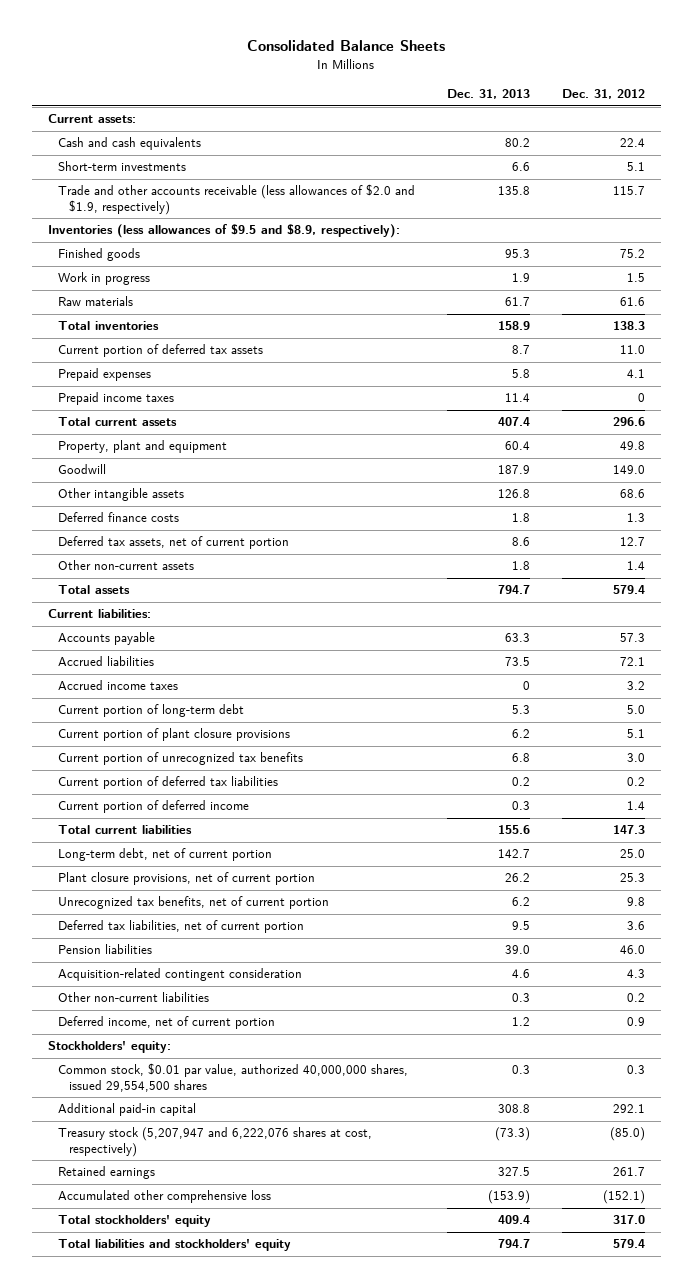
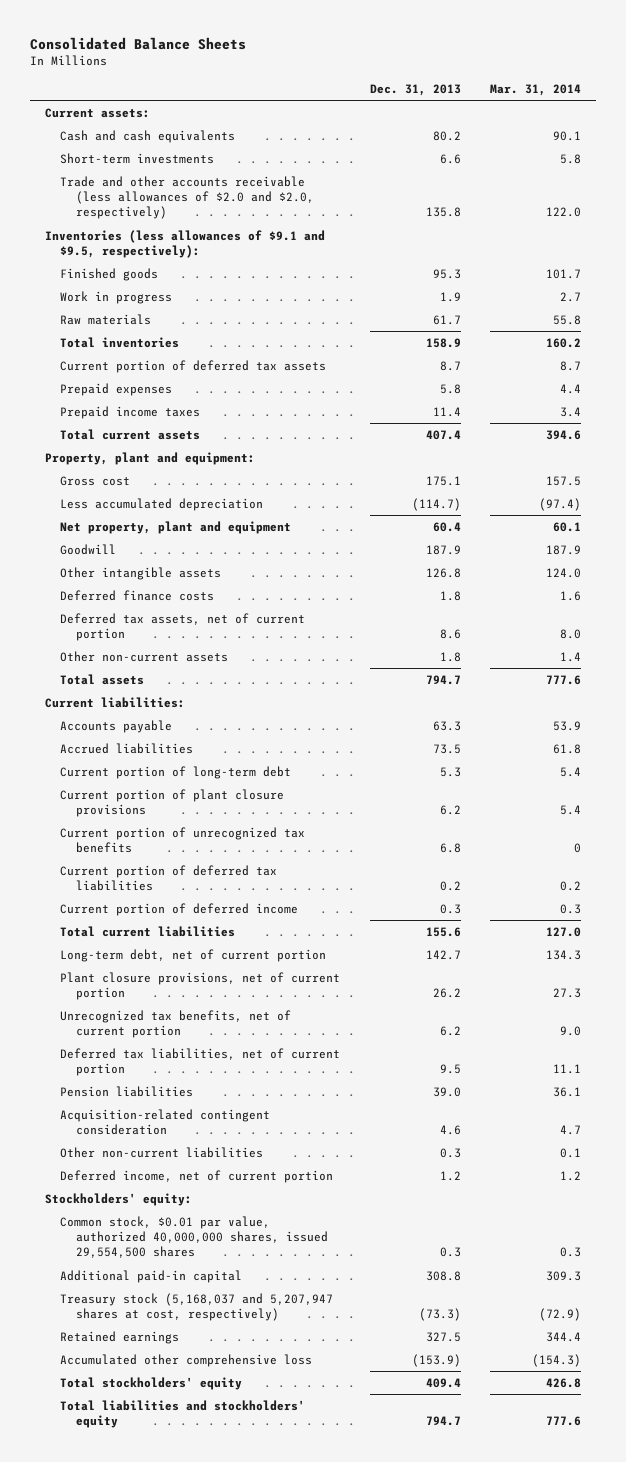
- | Dec. 31, 2013 | Dec. 31, 2012
+ | Dec. 31, 2013 | Mar. 31, 2014
- Trade and other accounts receivable (less allowances of $2.0 and $1.9, respectively) | 135.8 | 115.7
- Inventories (less allowances of $9.5 and $8.9, respectively):
+ Trade and other accounts receivable (less allowances of $2.0 and $2.0, respectively) | 135.8 | 122.0
+ Inventories (less allowances of $9.1 and $9.5, respectively):
- Property, plant and equipment | 60.4 | 49.8
+ Property, plant and equipment:
+ Gross cost | 175.1 | 157.5
+ Less accumulated depreciation | (114.7) | (97.4)
+ Net property, plant and equipment | 60.4 | 60.1
- Accrued income taxes | 0 | 3.2
- Treasury stock (5,207,947 and 6,222,076 shares at cost, respectively) | (73.3) | (85.0)
+ Treasury stock (5,168,037 and 5,207,947 shares at cost, respectively) | (73.3) | (72.9)

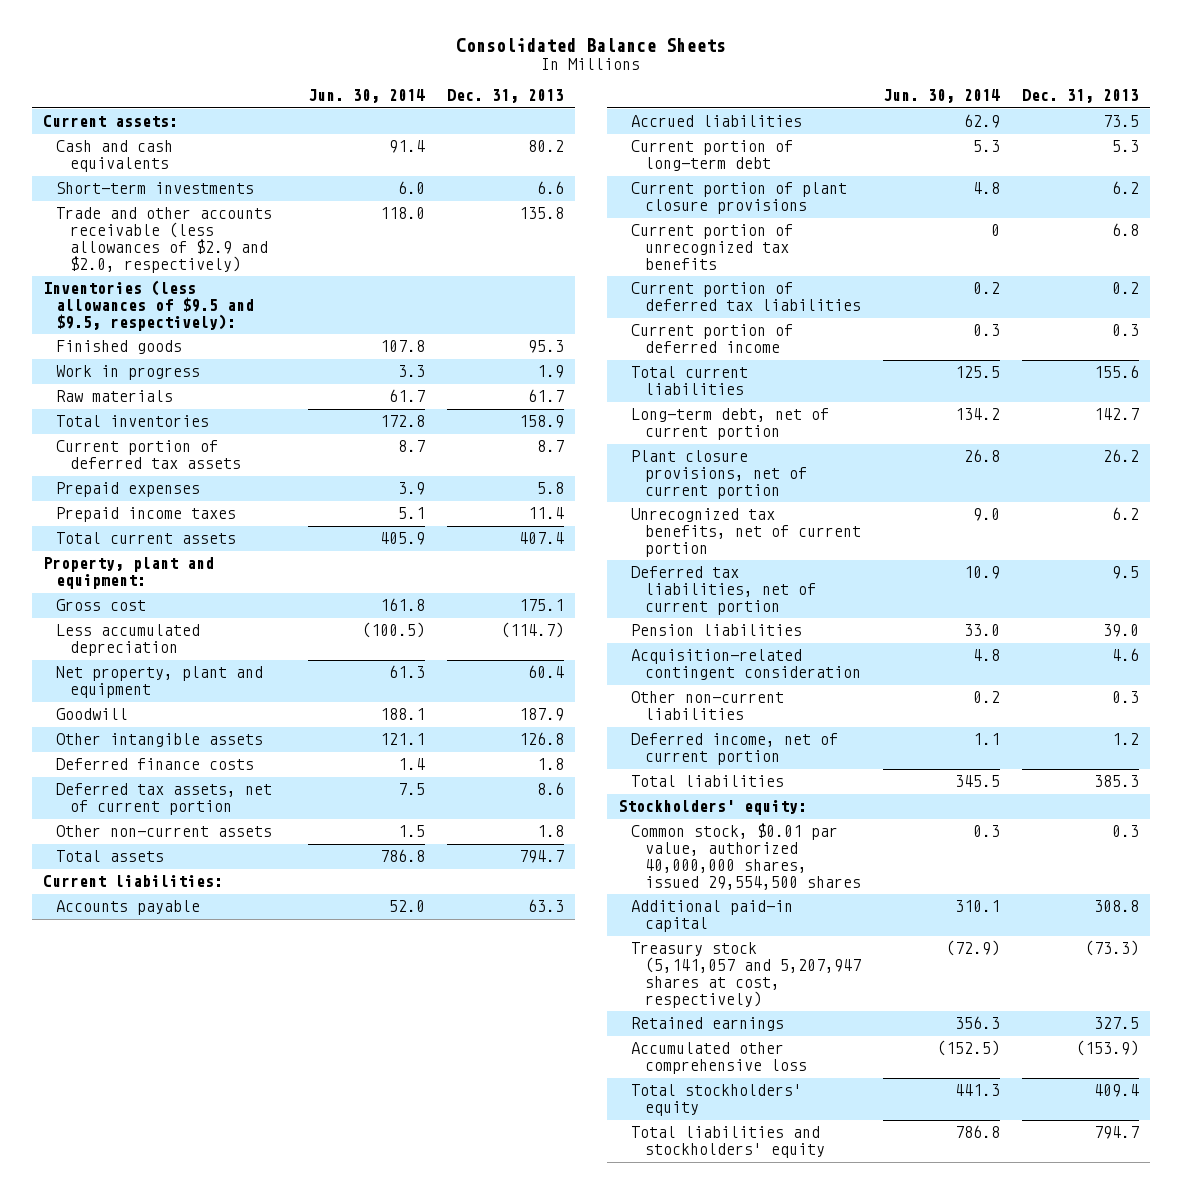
- | Dec. 31, 2013 | Mar. 31, 2014
+ | Jun. 30, 2014 | Dec. 31, 2013
- Trade and other accounts receivable (less allowances of $2.0 and $2.0, respectively) | 135.8 | 122.0
- Inventories (less allowances of $9.1 and $9.5, respectively):
+ Trade and other accounts receivable (less allowances of $2.9 and $2.0, respectively) | 118.0 | 135.8
+ Inventories (less allowances of $9.5 and $9.5, respectively):
+ Total liabilities | 345.5 | 385.3
- Treasury stock (5,168,037 and 5,207,947 shares at cost, respectively) | (73.3) | (72.9)
+ Treasury stock (5,141,057 and 5,207,947 shares at cost, respectively) | (72.9) | (73.3)

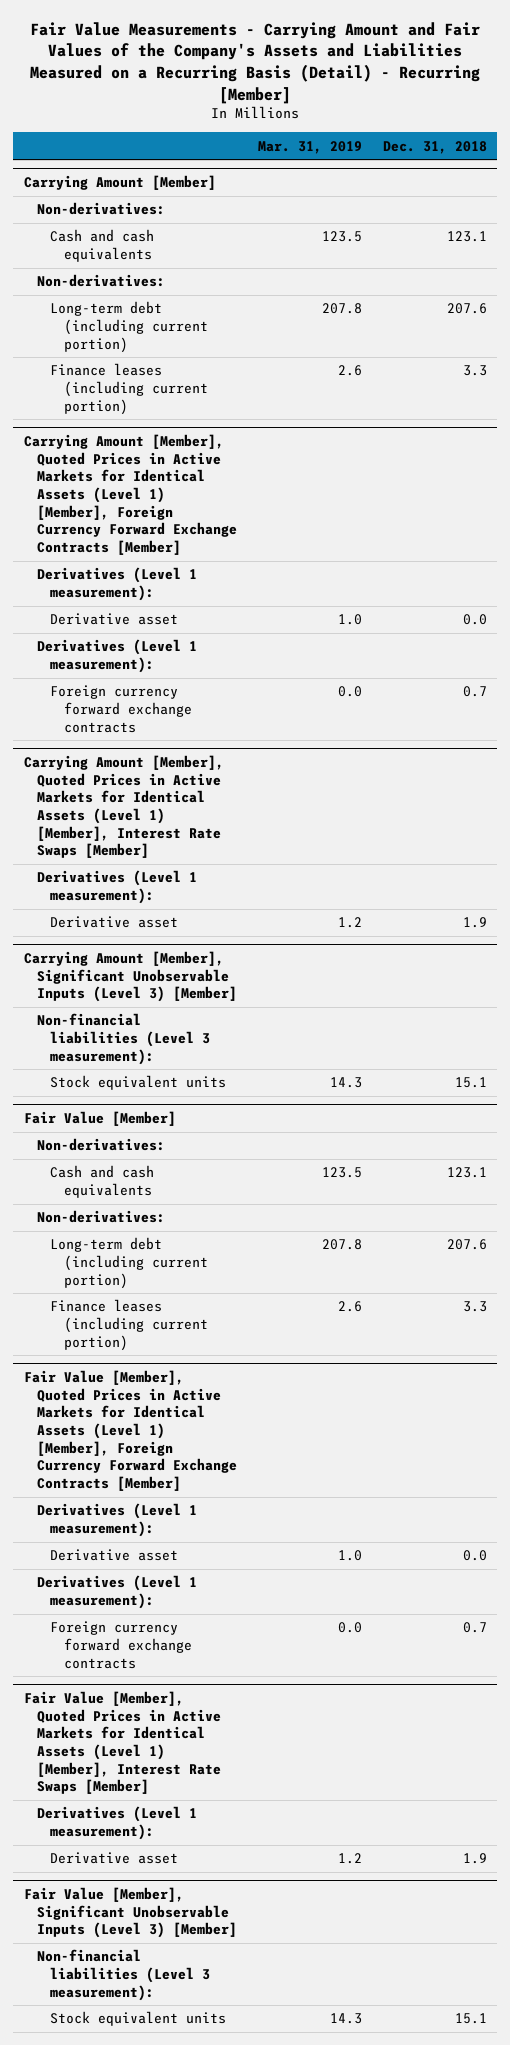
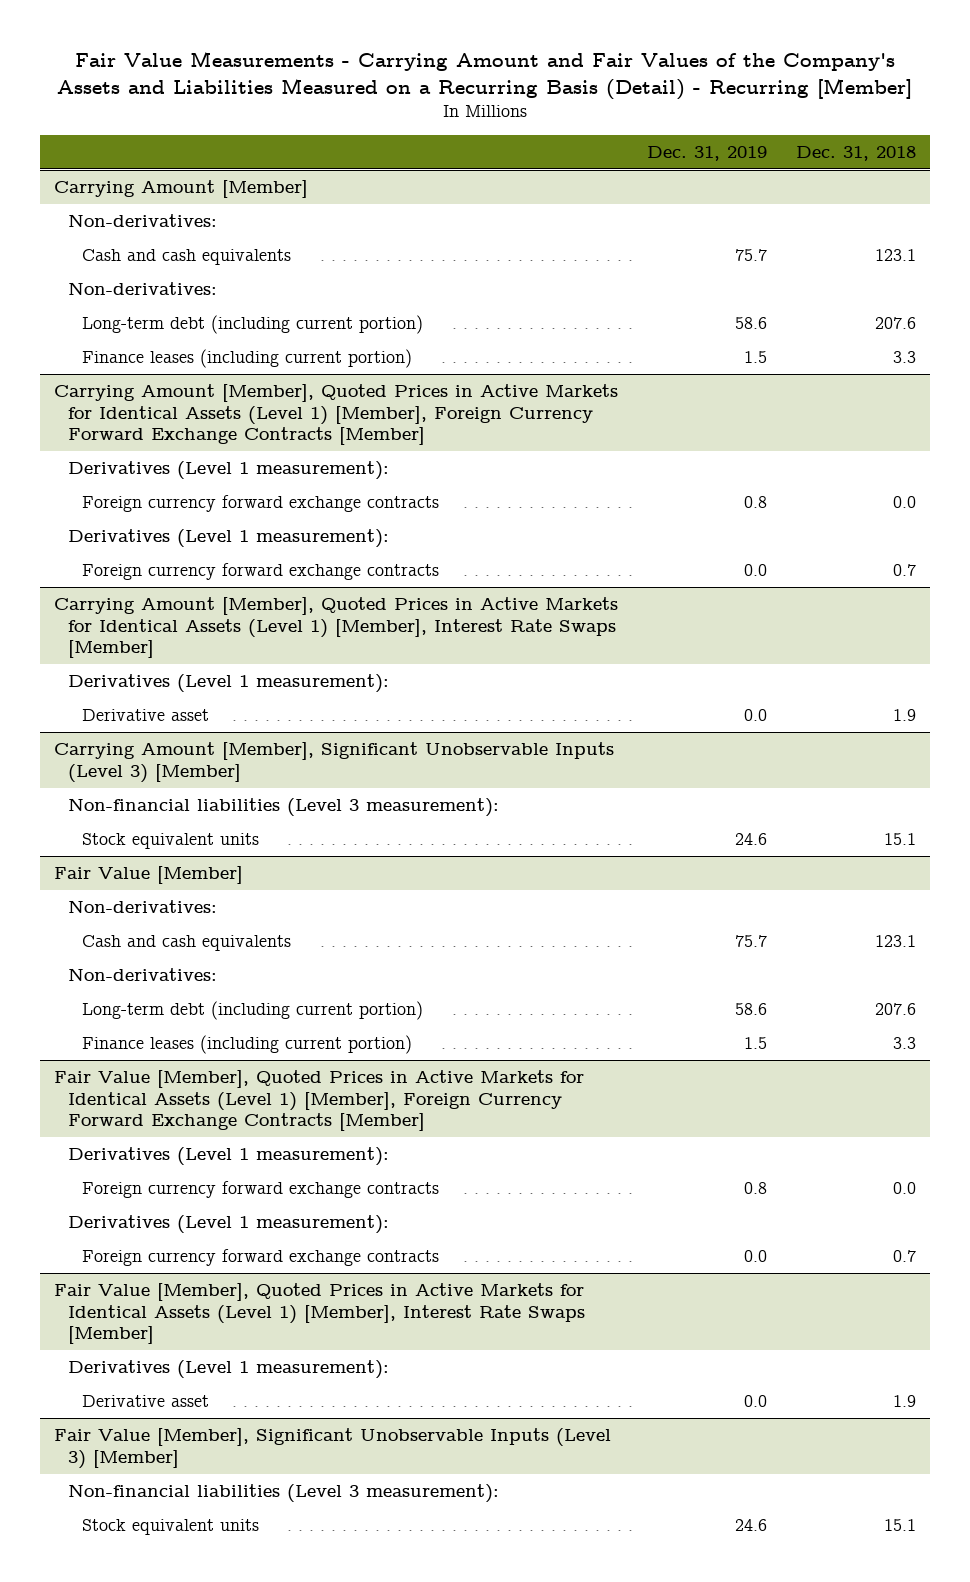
- | Mar. 31, 2019 | Dec. 31, 2018
+ | Dec. 31, 2019 | Dec. 31, 2018
@ Carrying Amount [Member], Quoted Prices in Active Markets for Identical Assets (Level 1) [Member], Foreign Currency Forward Exchange Contracts [Member]
- Derivative asset | 1.0 | 0.0
+ Foreign currency forward exchange contracts | 0.8 | 0.0
@ Fair Value [Member], Quoted Prices in Active Markets for Identical Assets (Level 1) [Member], Foreign Currency Forward Exchange Contracts [Member]
- Derivative asset | 1.0 | 0.0
+ Foreign currency forward exchange contracts | 0.8 | 0.0

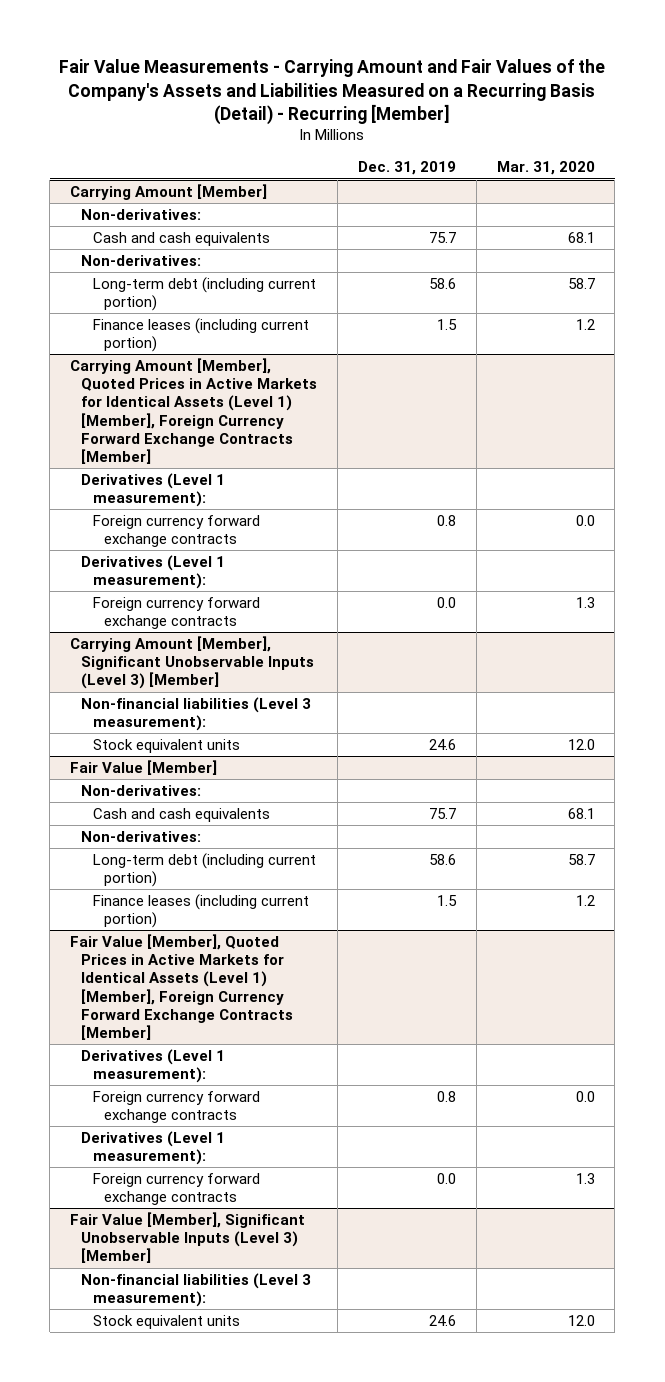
- | Dec. 31, 2019 | Dec. 31, 2018
+ | Dec. 31, 2019 | Mar. 31, 2020
- Carrying Amount [Member], Quoted Prices in Active Markets for Identical Assets (Level 1) [Member], Interest Rate Swaps [Member]
- Derivatives (Level 1 measurement):
- Derivative asset | 0.0 | 1.9
- Fair Value [Member], Quoted Prices in Active Markets for Identical Assets (Level 1) [Member], Interest Rate Swaps [Member]
- Derivatives (Level 1 measurement):
- Derivative asset | 0.0 | 1.9

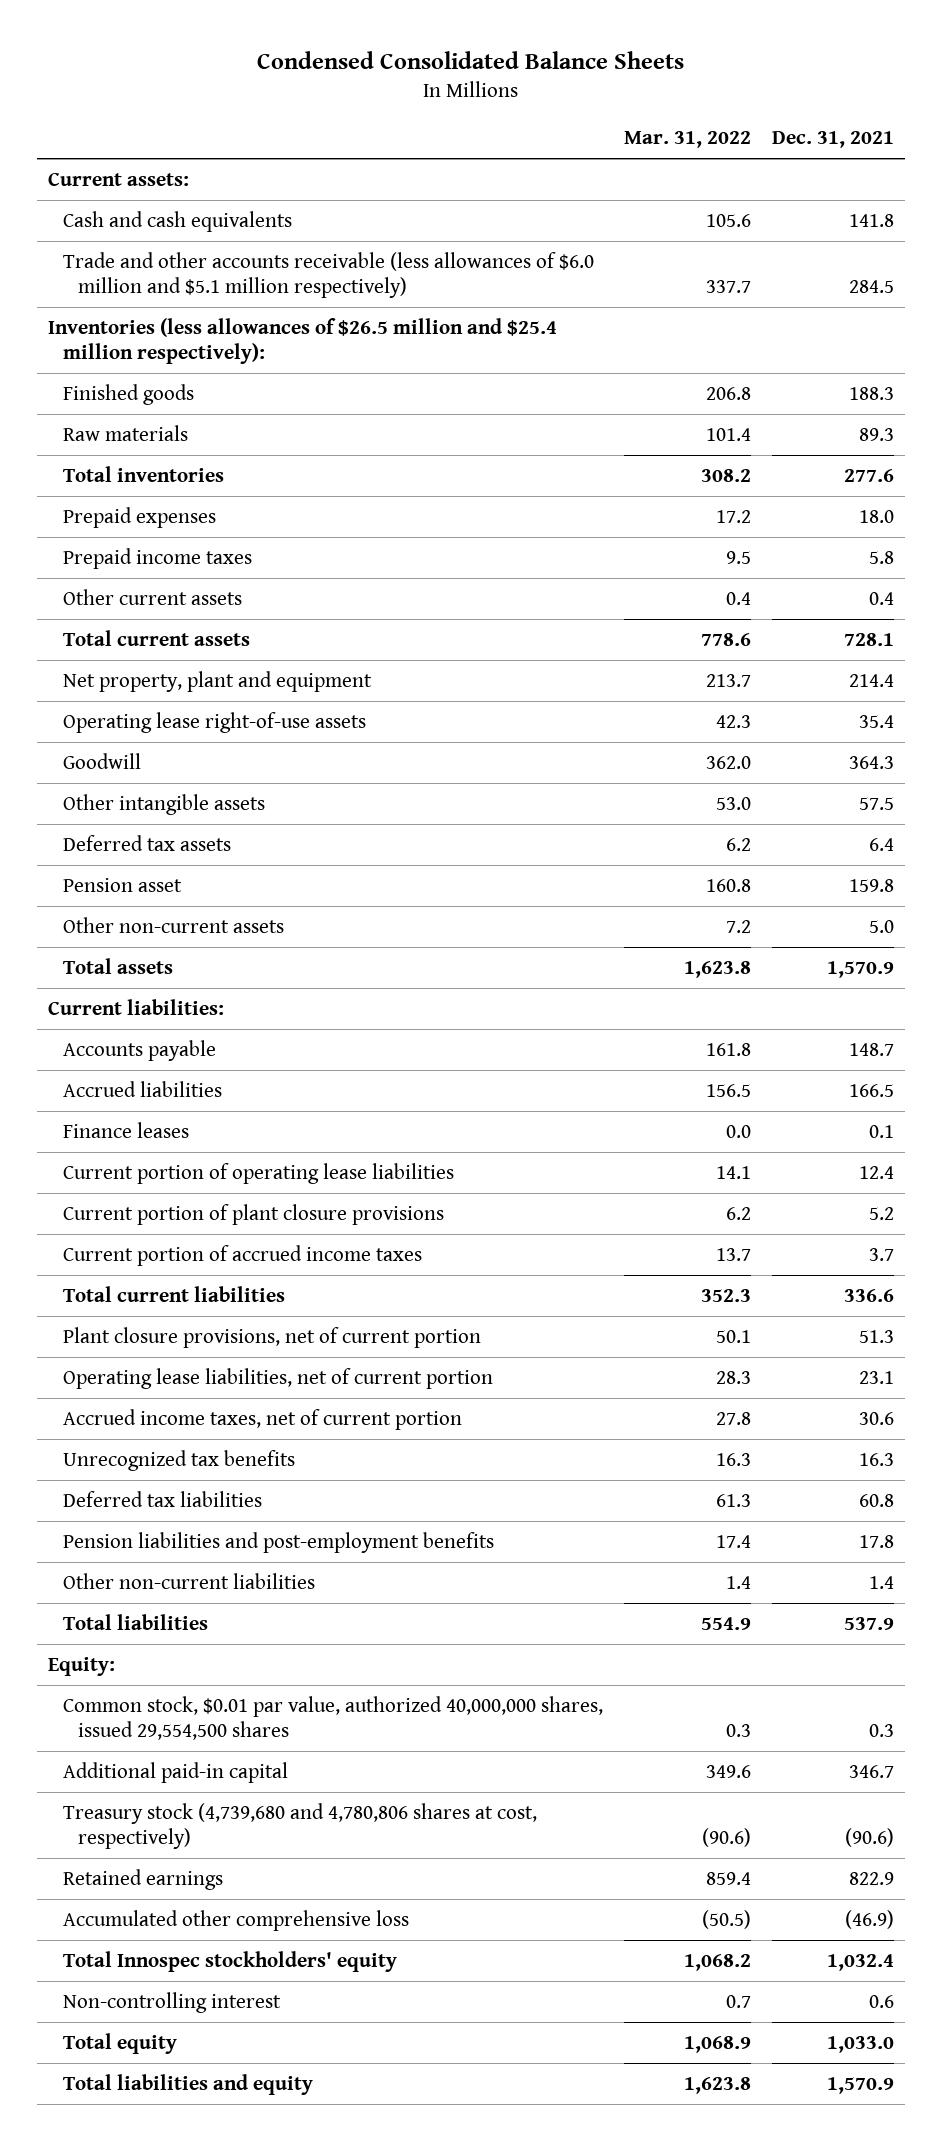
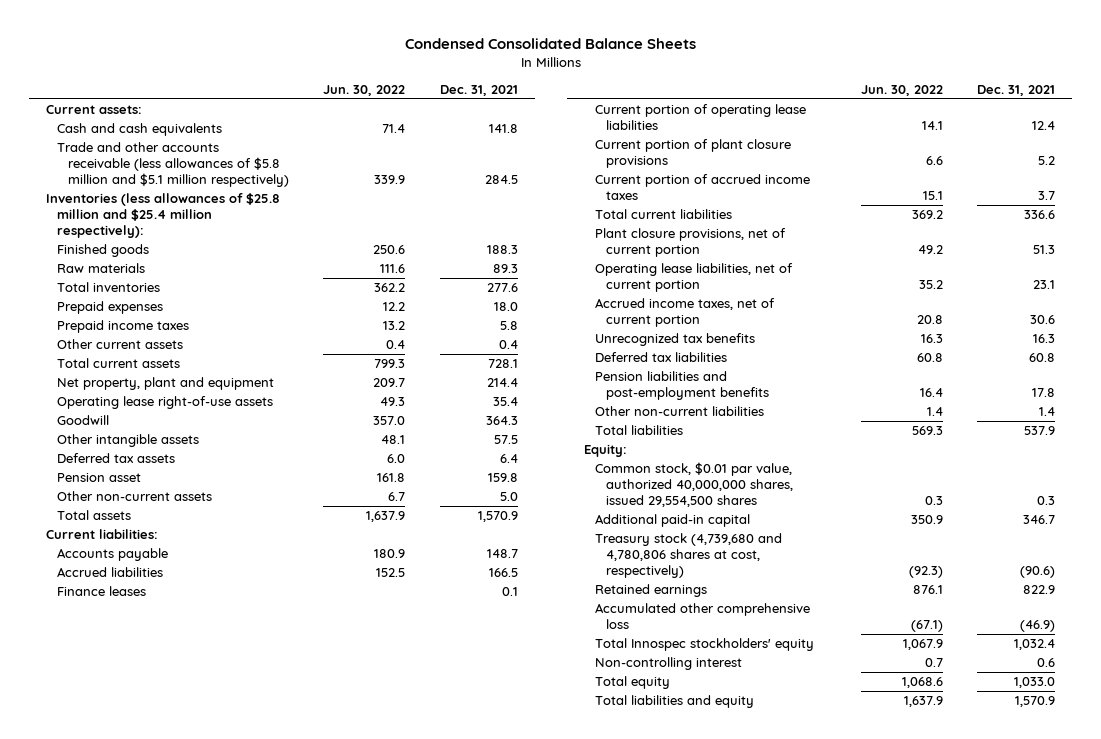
- | Mar. 31, 2022 | Dec. 31, 2021
+ | Jun. 30, 2022 | Dec. 31, 2021
- Trade and other accounts receivable (less allowances of $6.0 million and $5.1 million respectively) | 337.7 | 284.5
- Inventories (less allowances of $26.5 million and $25.4 million respectively):
+ Trade and other accounts receivable (less allowances of $5.8 million and $5.1 million respectively) | 339.9 | 284.5
+ Inventories (less allowances of $25.8 million and $25.4 million respectively):

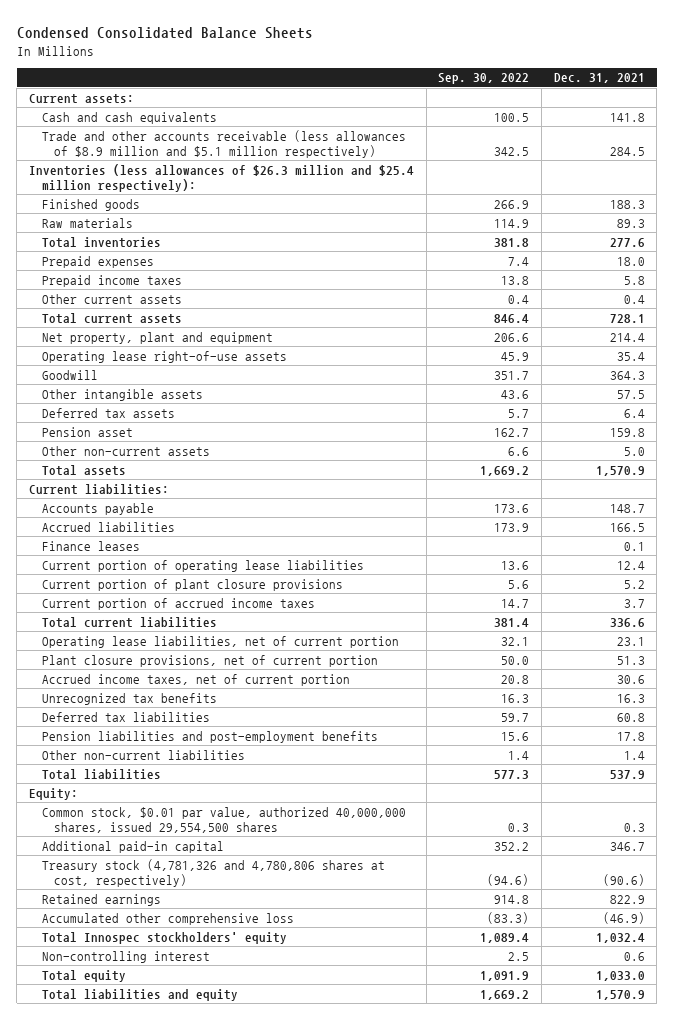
- | Jun. 30, 2022 | Dec. 31, 2021
+ | Sep. 30, 2022 | Dec. 31, 2021
- Trade and other accounts receivable (less allowances of $5.8 million and $5.1 million respectively) | 339.9 | 284.5
- Inventories (less allowances of $25.8 million and $25.4 million respectively):
+ Trade and other accounts receivable (less allowances of $8.9 million and $5.1 million respectively) | 342.5 | 284.5
+ Inventories (less allowances of $26.3 million and $25.4 million respectively):
moved down: Plant closure provisions, net of current portion | 50.0 | 51.3
- Treasury stock (4,739,680 and 4,780,806 shares at cost, respectively) | (92.3) | (90.6)
+ Treasury stock (4,781,326 and 4,780,806 shares at cost, respectively) | (94.6) | (90.6)

